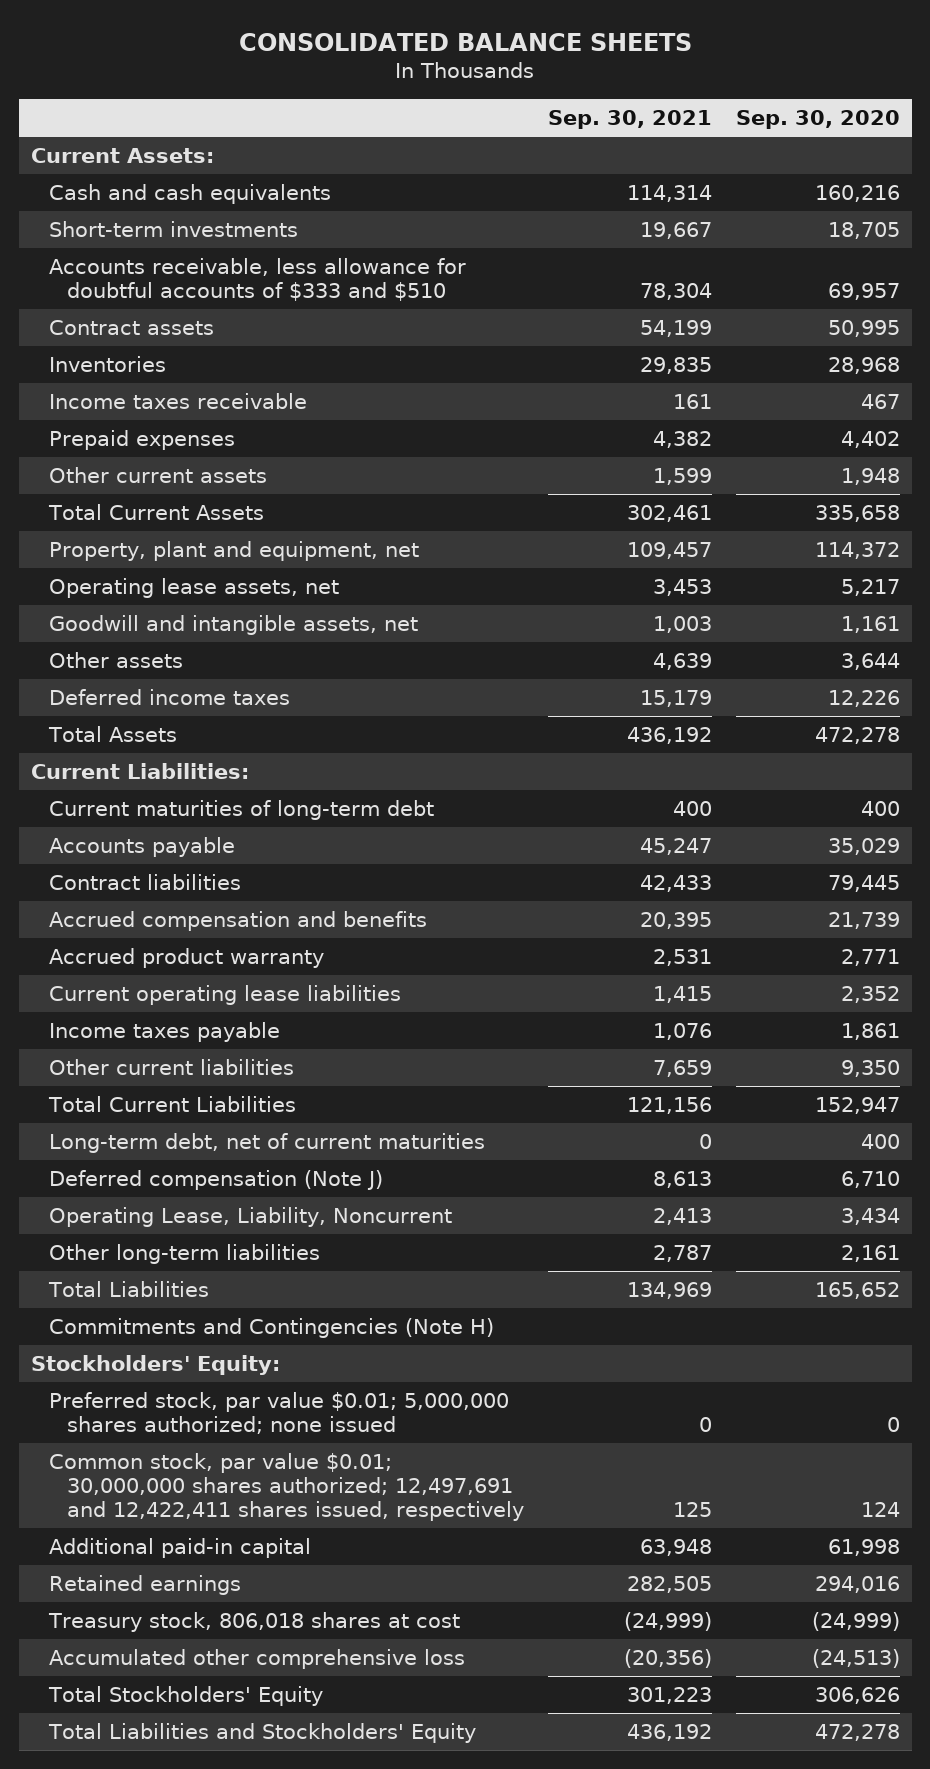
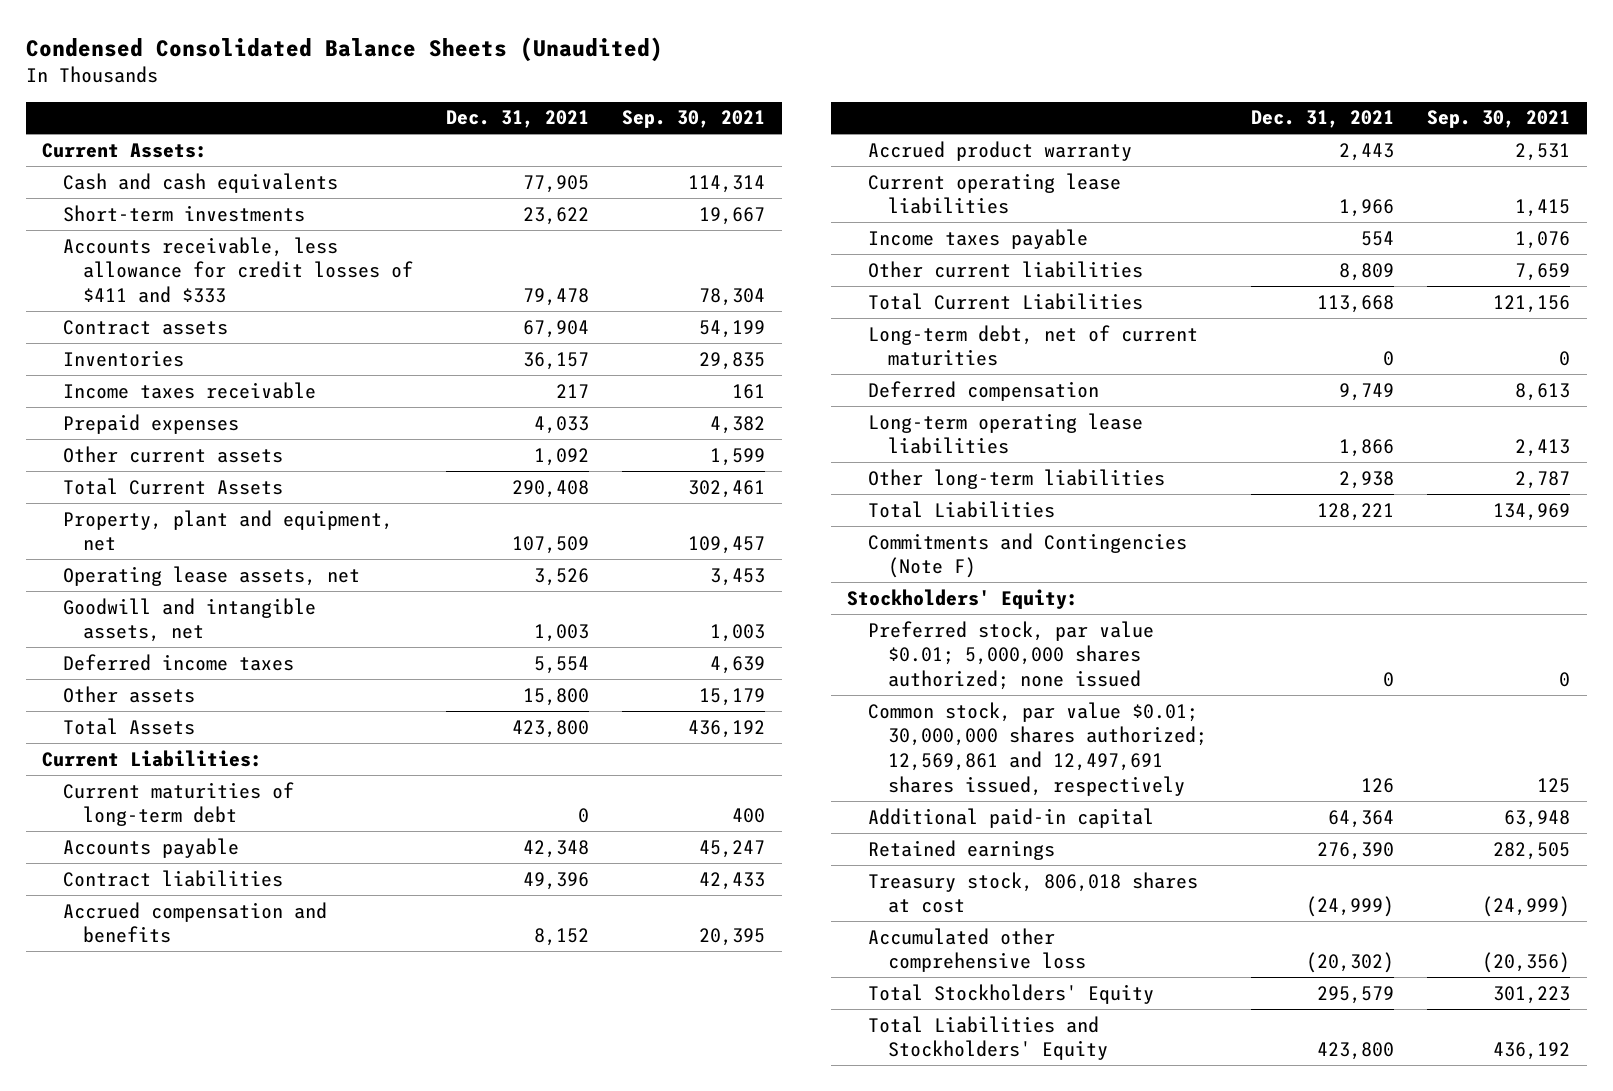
- CONSOLIDATED BALANCE SHEETS
+ Condensed Consolidated Balance Sheets (Unaudited)
- | Sep. 30, 2021 | Sep. 30, 2020
+ | Dec. 31, 2021 | Sep. 30, 2021
- Accounts receivable, less allowance for doubtful accounts of $333 and $510 | 78,304 | 69,957
+ Accounts receivable, less allowance for credit losses of $411 and $333 | 79,478 | 78,304
- Other assets | 4,639 | 3,644
- Deferred income taxes | 15,179 | 12,226
+ Deferred income taxes | 5,554 | 4,639
+ Other assets | 15,800 | 15,179
- Deferred compensation (Note J) | 8,613 | 6,710
- Operating Lease, Liability, Noncurrent | 2,413 | 3,434
+ Deferred compensation | 9,749 | 8,613
+ Long-term operating lease liabilities | 1,866 | 2,413
- Commitments and Contingencies (Note H)
+ Commitments and Contingencies (Note F)
- Common stock, par value $0.01; 30,000,000 shares authorized; 12,497,691 and 12,422,411 shares issued, respectively | 125 | 124
+ Common stock, par value $0.01; 30,000,000 shares authorized; 12,569,861 and 12,497,691 shares issued, respectively | 126 | 125

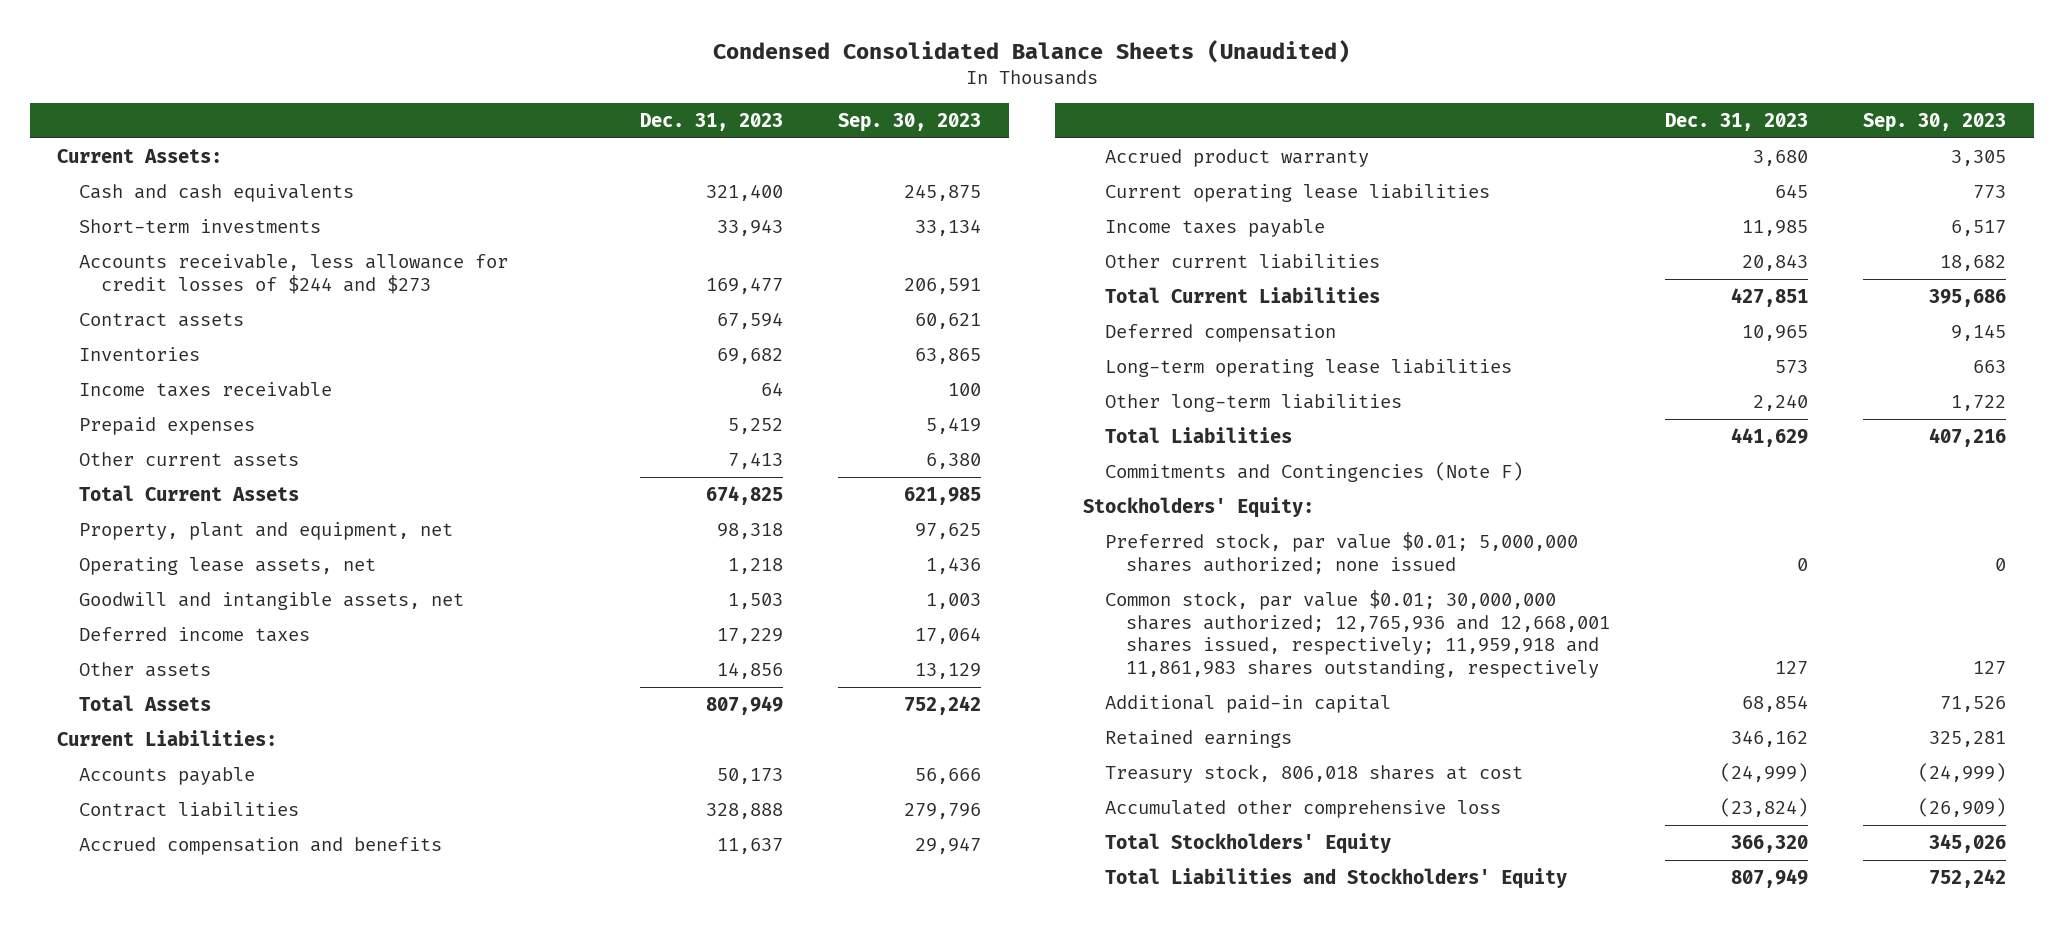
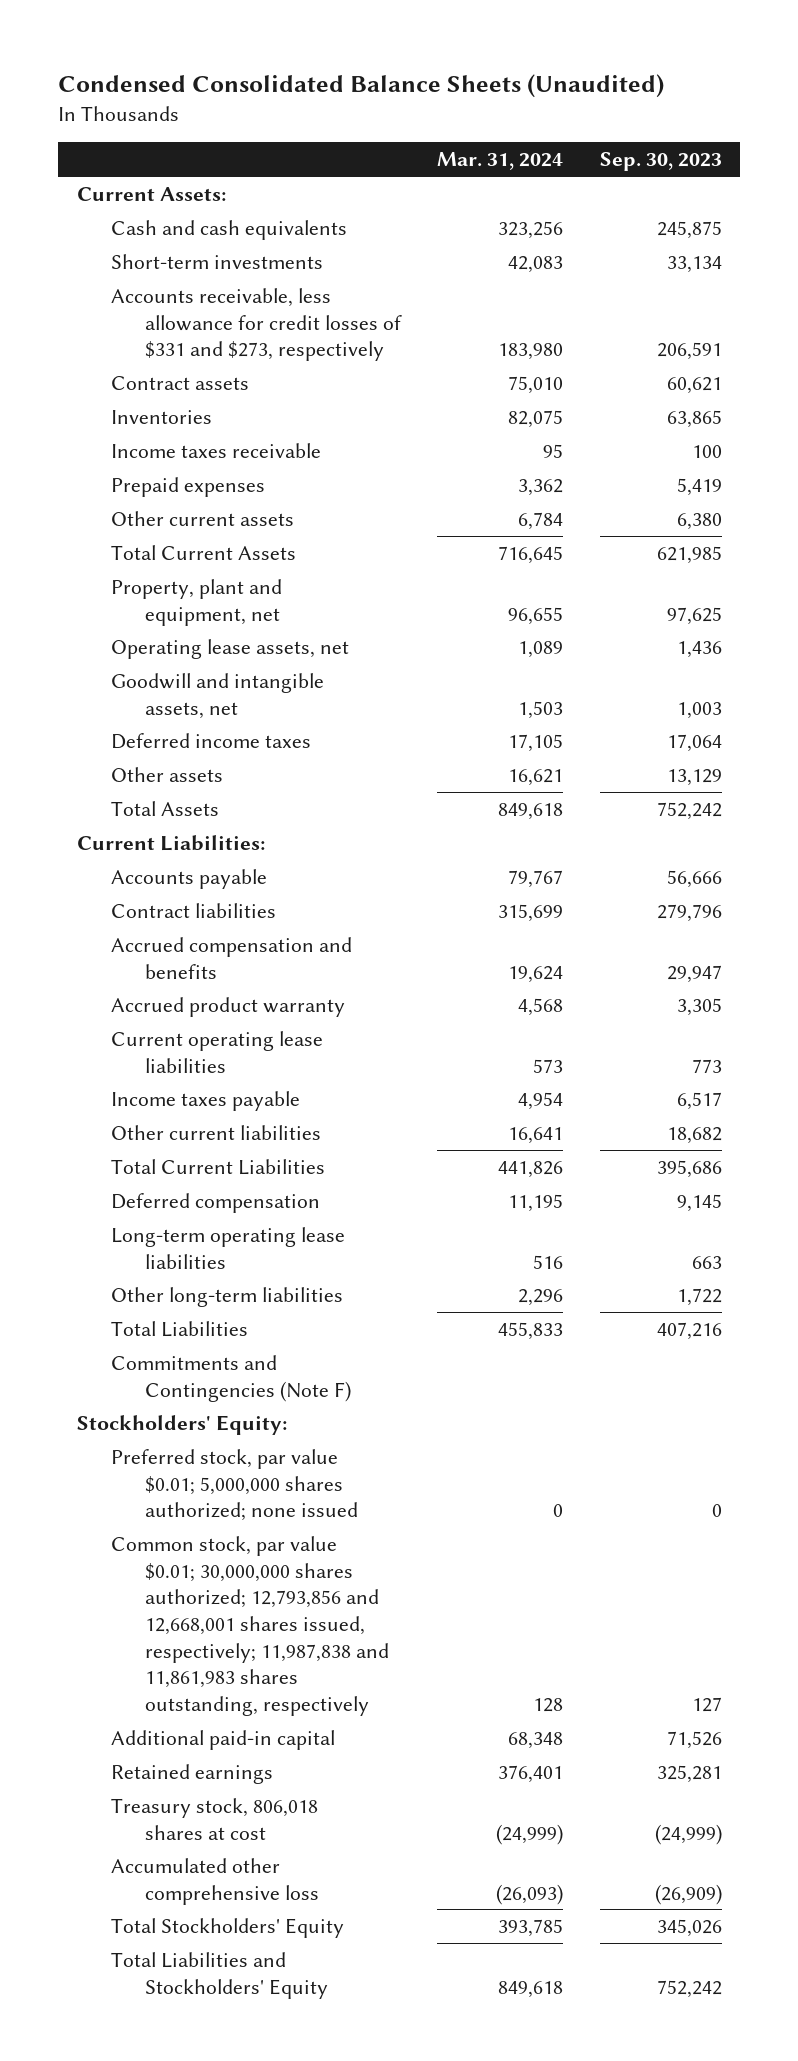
- | Dec. 31, 2023 | Sep. 30, 2023
+ | Mar. 31, 2024 | Sep. 30, 2023
- Accounts receivable, less allowance for credit losses of $244 and $273 | 169,477 | 206,591
+ Accounts receivable, less allowance for credit losses of $331 and $273, respectively | 183,980 | 206,591
- Common stock, par value $0.01; 30,000,000 shares authorized; 12,765,936 and 12,668,001 shares issued, respectively; 11,959,918 and 11,861,983 shares outstanding, respectively | 127 | 127
+ Common stock, par value $0.01; 30,000,000 shares authorized; 12,793,856 and 12,668,001 shares issued, respectively; 11,987,838 and 11,861,983 shares outstanding, respectively | 128 | 127

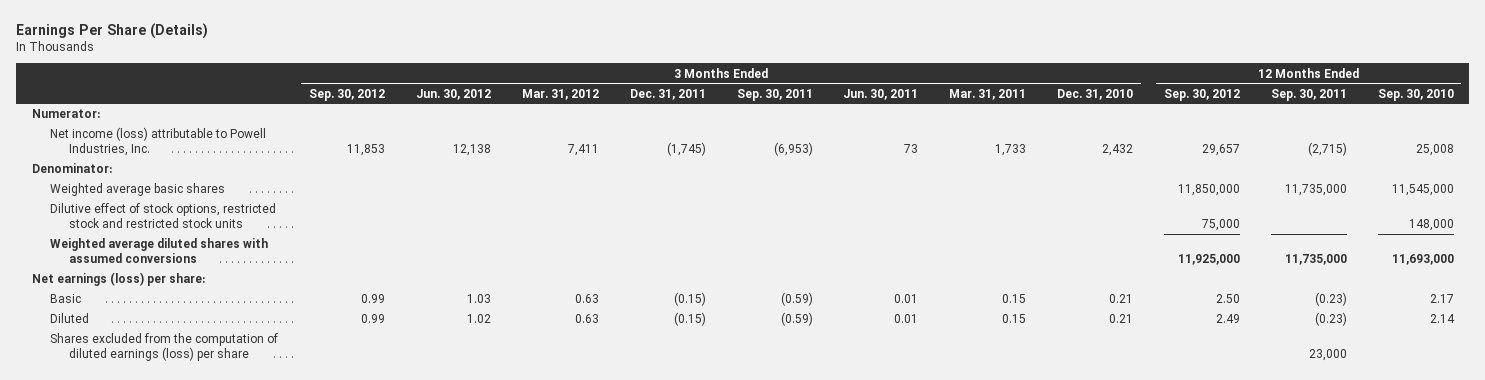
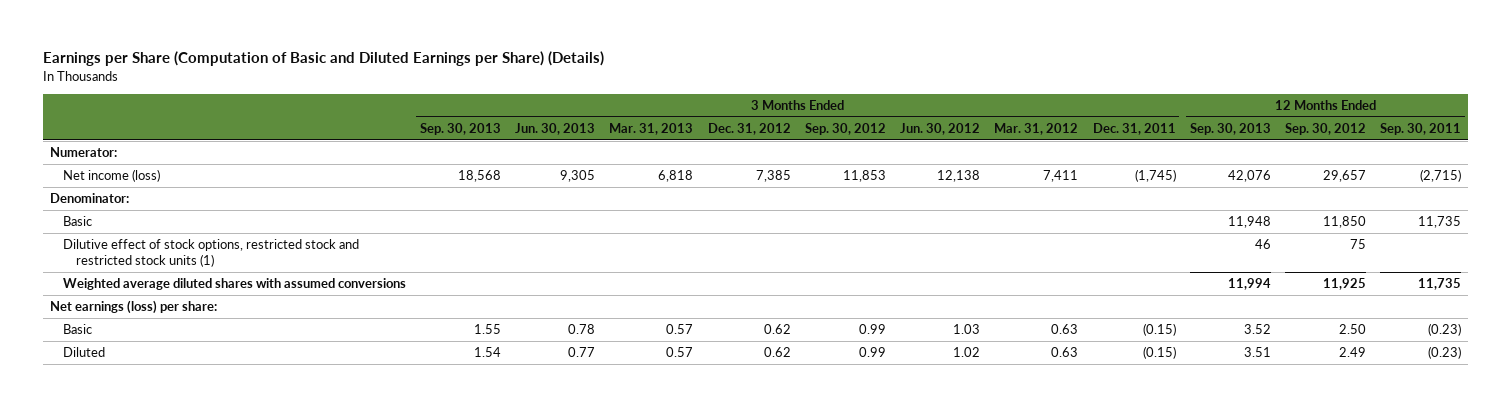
- Earnings Per Share (Details)
+ Earnings per Share (Computation of Basic and Diluted Earnings per Share) (Details)
- | 3 Months Ended Sep. 30, 2012 | 3 Months Ended Jun. 30, 2012 | 3 Months Ended Mar. 31, 2012 | 3 Months Ended Dec. 31, 2011 | 3 Months Ended Sep. 30, 2011 | 3 Months Ended Jun. 30, 2011 | 3 Months Ended Mar. 31, 2011 | 3 Months Ended Dec. 31, 2010 | 12 Months Ended Sep. 30, 2012 | 12 Months Ended Sep. 30, 2011 | 12 Months Ended Sep. 30, 2010
+ | 3 Months Ended Sep. 30, 2013 | 3 Months Ended Jun. 30, 2013 | 3 Months Ended Mar. 31, 2013 | 3 Months Ended Dec. 31, 2012 | 3 Months Ended Sep. 30, 2012 | 3 Months Ended Jun. 30, 2012 | 3 Months Ended Mar. 31, 2012 | 3 Months Ended Dec. 31, 2011 | 12 Months Ended Sep. 30, 2013 | 12 Months Ended Sep. 30, 2012 | 12 Months Ended Sep. 30, 2011
- Net income (loss) attributable to Powell Industries, Inc. | 11,853 | 12,138 | 7,411 | (1,745) | (6,953) | 73 | 1,733 | 2,432 | 29,657 | (2,715) | 25,008
+ Net income (loss) | 18,568 | 9,305 | 6,818 | 7,385 | 11,853 | 12,138 | 7,411 | (1,745) | 42,076 | 29,657 | (2,715)
- Weighted average basic shares | | | | | | | | | 11,850,000 | 11,735,000 | 11,545,000
- Dilutive effect of stock options, restricted stock and restricted stock units | | | | | | | | | 75,000 | | 148,000
- Weighted average diluted shares with assumed conversions | | | | | | | | | 11,925,000 | 11,735,000 | 11,693,000
+ Basic | | | | | | | | | 11,948 | 11,850 | 11,735
+ Dilutive effect of stock options, restricted stock and restricted stock units (1) | | | | | | | | | 46 | 75 |
+ Weighted average diluted shares with assumed conversions | | | | | | | | | 11,994 | 11,925 | 11,735
- Shares excluded from the computation of diluted earnings (loss) per share | | | | | | | | | | 23,000 |

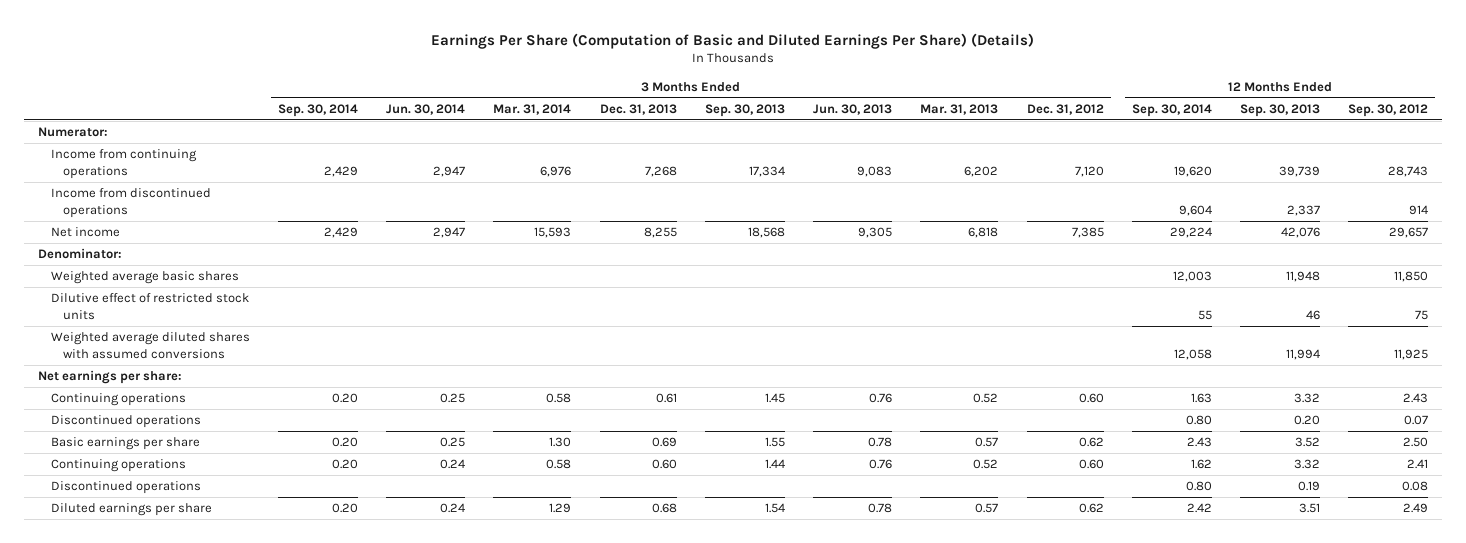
- Earnings per Share (Computation of Basic and Diluted Earnings per Share) (Details)
+ Earnings Per Share (Computation of Basic and Diluted Earnings Per Share) (Details)
- | 3 Months Ended Sep. 30, 2013 | 3 Months Ended Jun. 30, 2013 | 3 Months Ended Mar. 31, 2013 | 3 Months Ended Dec. 31, 2012 | 3 Months Ended Sep. 30, 2012 | 3 Months Ended Jun. 30, 2012 | 3 Months Ended Mar. 31, 2012 | 3 Months Ended Dec. 31, 2011 | 12 Months Ended Sep. 30, 2013 | 12 Months Ended Sep. 30, 2012 | 12 Months Ended Sep. 30, 2011
+ | 3 Months Ended Sep. 30, 2014 | 3 Months Ended Jun. 30, 2014 | 3 Months Ended Mar. 31, 2014 | 3 Months Ended Dec. 31, 2013 | 3 Months Ended Sep. 30, 2013 | 3 Months Ended Jun. 30, 2013 | 3 Months Ended Mar. 31, 2013 | 3 Months Ended Dec. 31, 2012 | 12 Months Ended Sep. 30, 2014 | 12 Months Ended Sep. 30, 2013 | 12 Months Ended Sep. 30, 2012
- Net income (loss) | 18,568 | 9,305 | 6,818 | 7,385 | 11,853 | 12,138 | 7,411 | (1,745) | 42,076 | 29,657 | (2,715)
+ Income from continuing operations | 2,429 | 2,947 | 6,976 | 7,268 | 17,334 | 9,083 | 6,202 | 7,120 | 19,620 | 39,739 | 28,743
+ Income from discontinued operations | | | | | | | | | 9,604 | 2,337 | 914
+ Net income | 2,429 | 2,947 | 15,593 | 8,255 | 18,568 | 9,305 | 6,818 | 7,385 | 29,224 | 42,076 | 29,657
- Basic | | | | | | | | | 11,948 | 11,850 | 11,735
- Dilutive effect of stock options, restricted stock and restricted stock units (1) | | | | | | | | | 46 | 75 |
+ Weighted average basic shares | | | | | | | | | 12,003 | 11,948 | 11,850
+ Dilutive effect of restricted stock units | | | | | | | | | 55 | 46 | 75
- Net earnings (loss) per share:
- Basic | 1.55 | 0.78 | 0.57 | 0.62 | 0.99 | 1.03 | 0.63 | (0.15) | 3.52 | 2.50 | (0.23)
- Diluted | 1.54 | 0.77 | 0.57 | 0.62 | 0.99 | 1.02 | 0.63 | (0.15) | 3.51 | 2.49 | (0.23)
+ Net earnings per share:
+ Continuing operations | 0.20 | 0.25 | 0.58 | 0.61 | 1.45 | 0.76 | 0.52 | 0.60 | 1.63 | 3.32 | 2.43
+ Discontinued operations | | | | | | | | | 0.80 | 0.20 | 0.07
+ Basic earnings per share | 0.20 | 0.25 | 1.30 | 0.69 | 1.55 | 0.78 | 0.57 | 0.62 | 2.43 | 3.52 | 2.50
+ Continuing operations | 0.20 | 0.24 | 0.58 | 0.60 | 1.44 | 0.76 | 0.52 | 0.60 | 1.62 | 3.32 | 2.41
+ Discontinued operations | | | | | | | | | 0.80 | 0.19 | 0.08
+ Diluted earnings per share | 0.20 | 0.24 | 1.29 | 0.68 | 1.54 | 0.78 | 0.57 | 0.62 | 2.42 | 3.51 | 2.49

